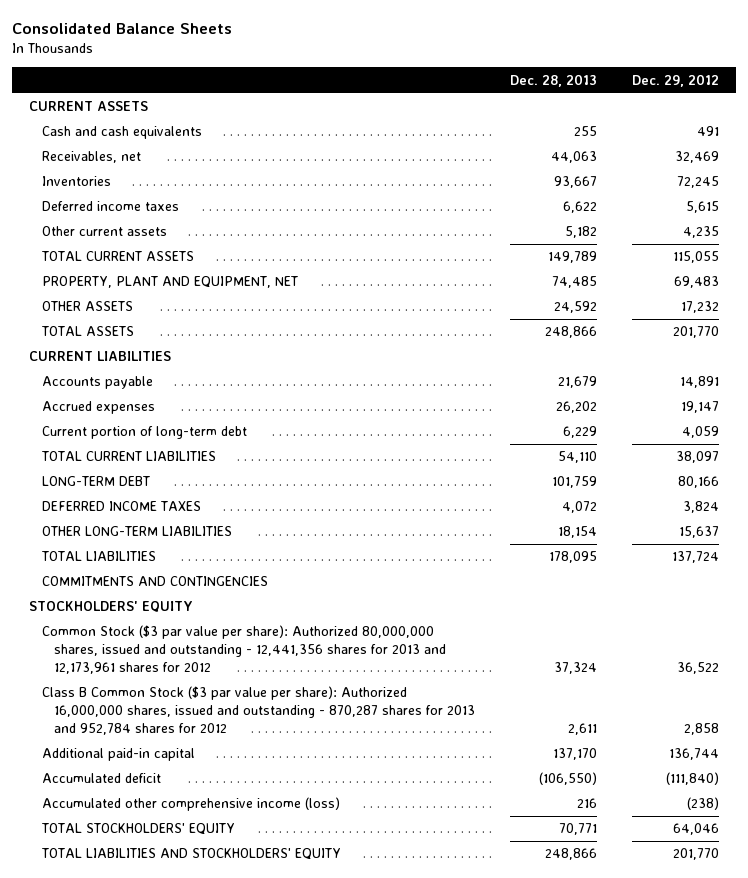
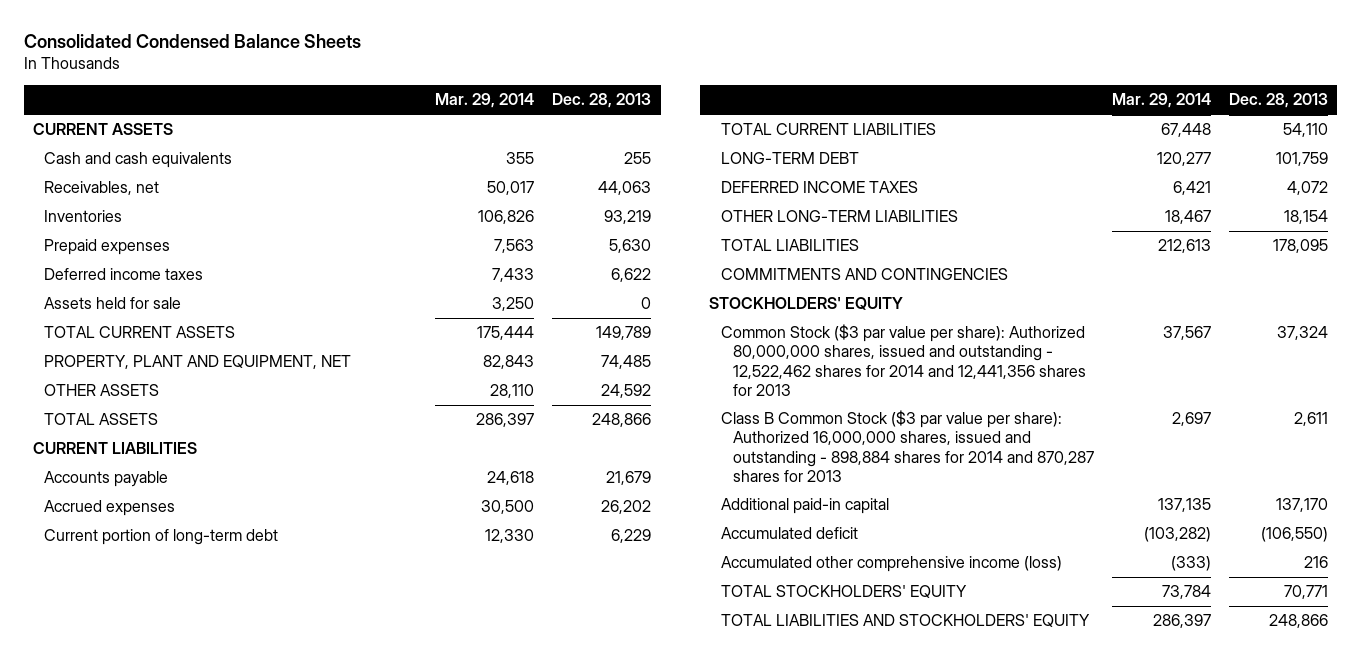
- Consolidated Balance Sheets
+ Consolidated Condensed Balance Sheets
- | Dec. 28, 2013 | Dec. 29, 2012
+ | Mar. 29, 2014 | Dec. 28, 2013
- Inventories | 93,667 | 72,245
+ Inventories | 106,826 | 93,219
+ Prepaid expenses | 7,563 | 5,630
- Other current assets | 5,182 | 4,235
+ Assets held for sale | 3,250 | 0
- Common Stock ($3 par value per share): Authorized 80,000,000 shares, issued and outstanding - 12,441,356 shares for 2013 and 12,173,961 shares for 2012 | 37,324 | 36,522
- Class B Common Stock ($3 par value per share): Authorized 16,000,000 shares, issued and outstanding - 870,287 shares for 2013 and 952,784 shares for 2012 | 2,611 | 2,858
+ Common Stock ($3 par value per share): Authorized 80,000,000 shares, issued and outstanding - 12,522,462 shares for 2014 and 12,441,356 shares for 2013 | 37,567 | 37,324
+ Class B Common Stock ($3 par value per share): Authorized 16,000,000 shares, issued and outstanding - 898,884 shares for 2014 and 870,287 shares for 2013 | 2,697 | 2,611

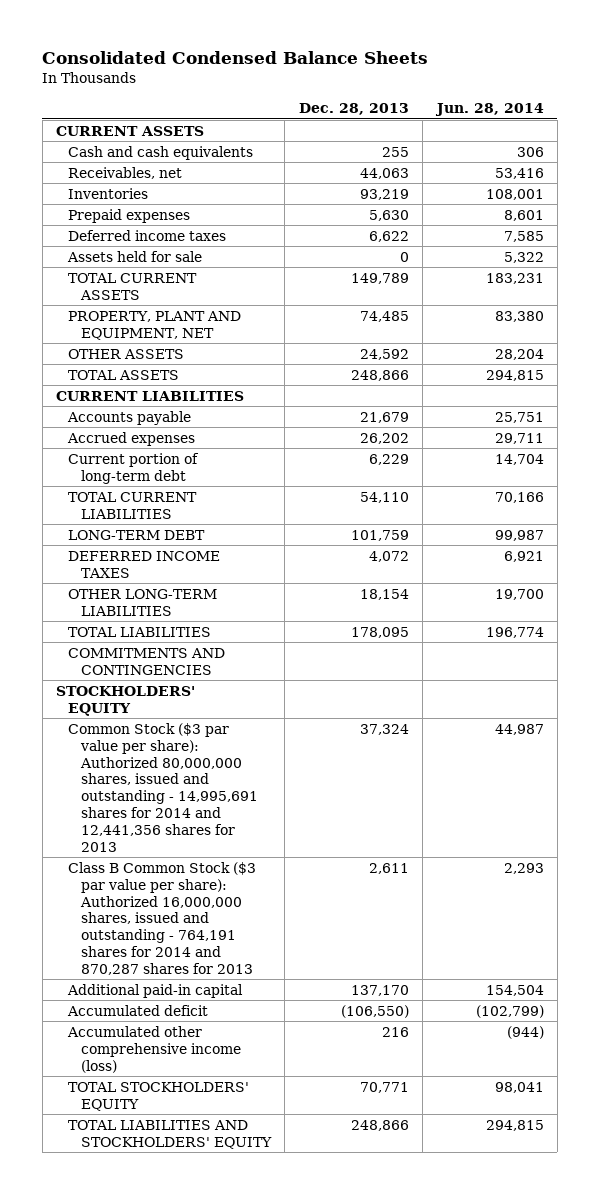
- | Mar. 29, 2014 | Dec. 28, 2013
+ | Dec. 28, 2013 | Jun. 28, 2014
- Common Stock ($3 par value per share): Authorized 80,000,000 shares, issued and outstanding - 12,522,462 shares for 2014 and 12,441,356 shares for 2013 | 37,567 | 37,324
- Class B Common Stock ($3 par value per share): Authorized 16,000,000 shares, issued and outstanding - 898,884 shares for 2014 and 870,287 shares for 2013 | 2,697 | 2,611
+ Common Stock ($3 par value per share): Authorized 80,000,000 shares, issued and outstanding - 14,995,691 shares for 2014 and 12,441,356 shares for 2013 | 37,324 | 44,987
+ Class B Common Stock ($3 par value per share): Authorized 16,000,000 shares, issued and outstanding - 764,191 shares for 2014 and 870,287 shares for 2013 | 2,611 | 2,293

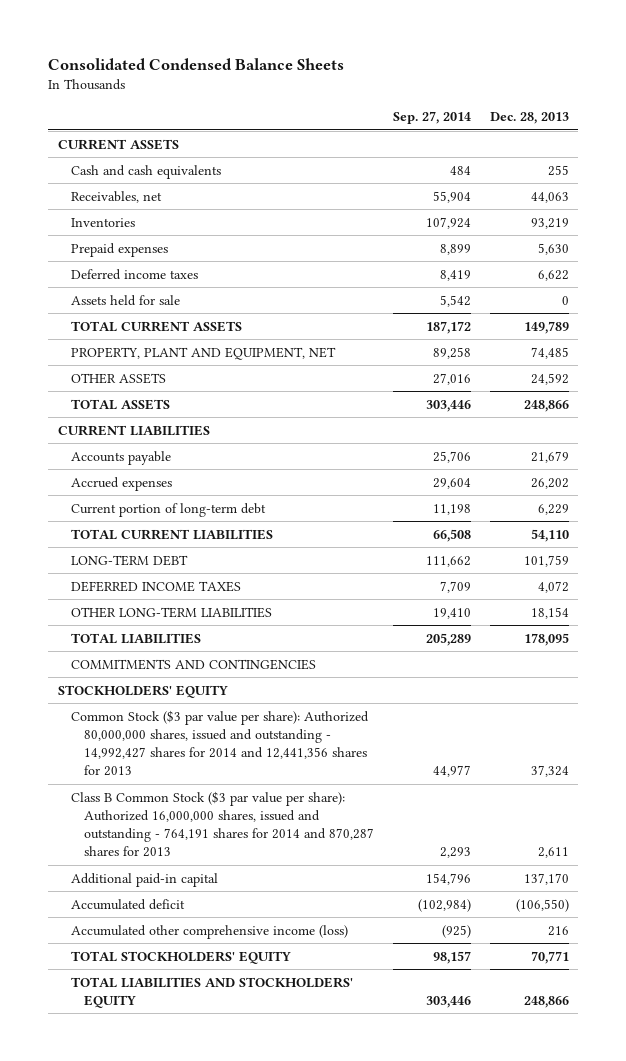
- | Dec. 28, 2013 | Jun. 28, 2014
+ | Sep. 27, 2014 | Dec. 28, 2013
- Common Stock ($3 par value per share): Authorized 80,000,000 shares, issued and outstanding - 14,995,691 shares for 2014 and 12,441,356 shares for 2013 | 37,324 | 44,987
+ Common Stock ($3 par value per share): Authorized 80,000,000 shares, issued and outstanding - 14,992,427 shares for 2014 and 12,441,356 shares for 2013 | 44,977 | 37,324

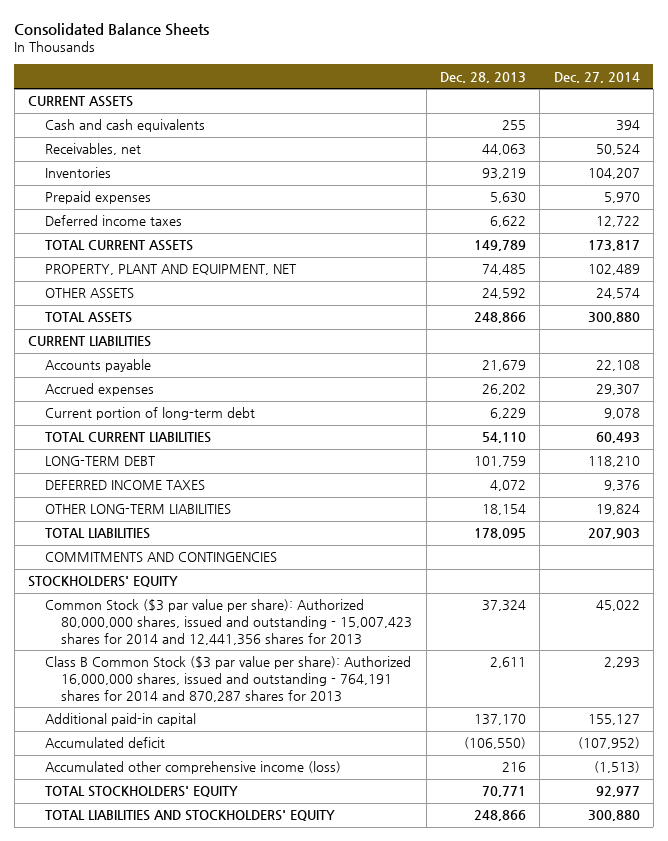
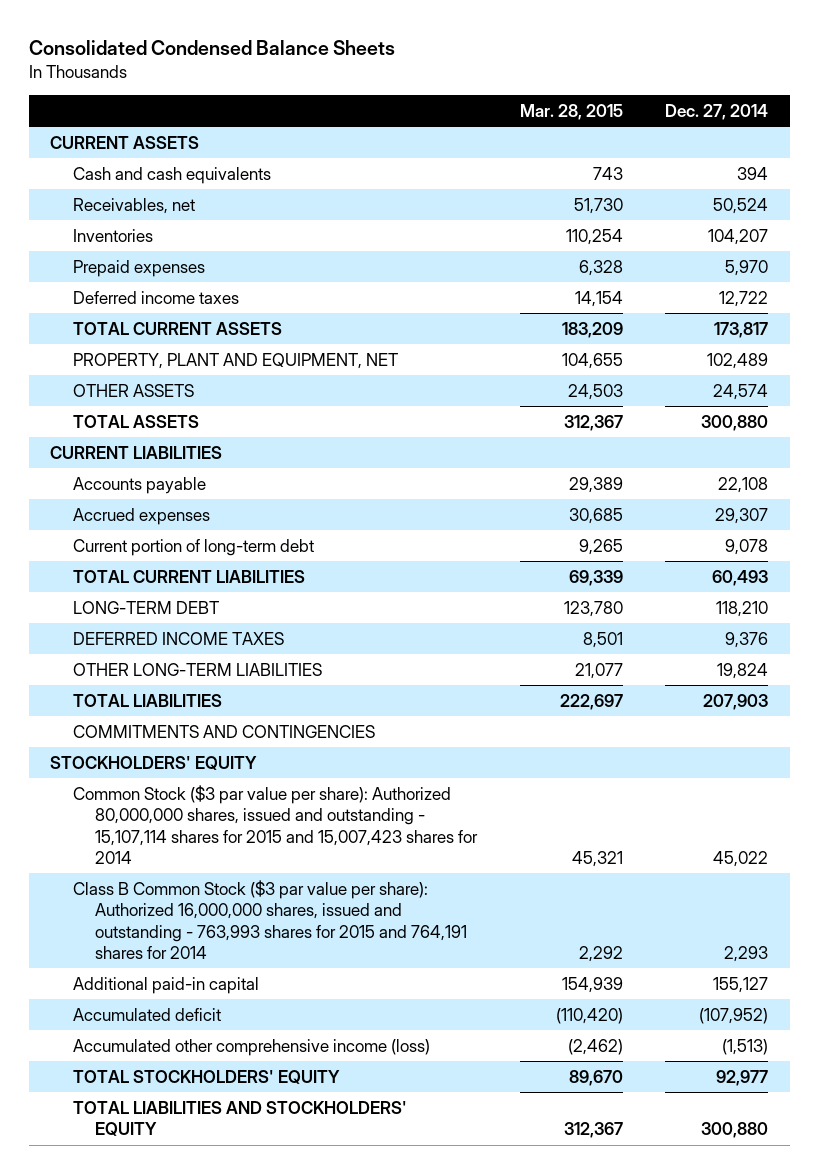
- Consolidated Balance Sheets
+ Consolidated Condensed Balance Sheets
- | Dec. 28, 2013 | Dec. 27, 2014
+ | Mar. 28, 2015 | Dec. 27, 2014
- Common Stock ($3 par value per share): Authorized 80,000,000 shares, issued and outstanding - 15,007,423 shares for 2014 and 12,441,356 shares for 2013 | 37,324 | 45,022
- Class B Common Stock ($3 par value per share): Authorized 16,000,000 shares, issued and outstanding - 764,191 shares for 2014 and 870,287 shares for 2013 | 2,611 | 2,293
+ Common Stock ($3 par value per share): Authorized 80,000,000 shares, issued and outstanding - 15,107,114 shares for 2015 and 15,007,423 shares for 2014 | 45,321 | 45,022
+ Class B Common Stock ($3 par value per share): Authorized 16,000,000 shares, issued and outstanding - 763,993 shares for 2015 and 764,191 shares for 2014 | 2,292 | 2,293

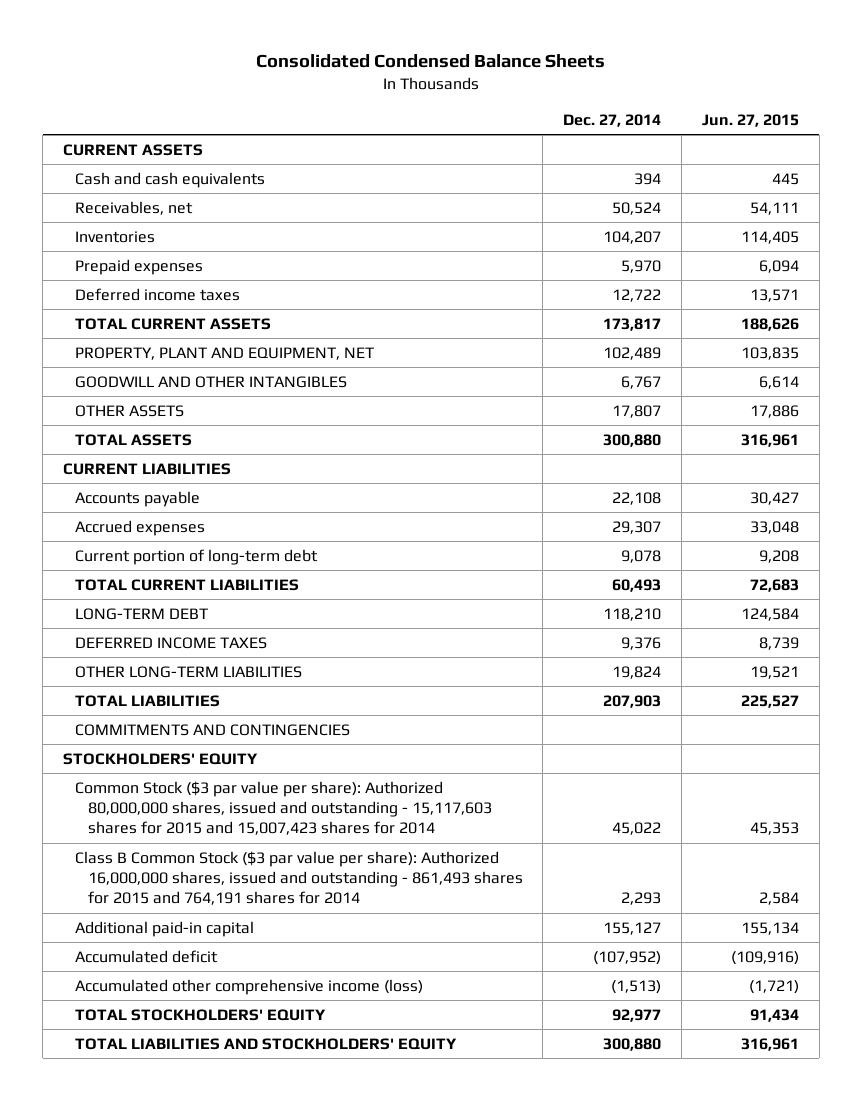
- | Mar. 28, 2015 | Dec. 27, 2014
+ | Dec. 27, 2014 | Jun. 27, 2015
- OTHER ASSETS | 24,503 | 24,574
+ GOODWILL AND OTHER INTANGIBLES | 6,767 | 6,614
+ OTHER ASSETS | 17,807 | 17,886
- Common Stock ($3 par value per share): Authorized 80,000,000 shares, issued and outstanding - 15,107,114 shares for 2015 and 15,007,423 shares for 2014 | 45,321 | 45,022
- Class B Common Stock ($3 par value per share): Authorized 16,000,000 shares, issued and outstanding - 763,993 shares for 2015 and 764,191 shares for 2014 | 2,292 | 2,293
+ Common Stock ($3 par value per share): Authorized 80,000,000 shares, issued and outstanding - 15,117,603 shares for 2015 and 15,007,423 shares for 2014 | 45,022 | 45,353
+ Class B Common Stock ($3 par value per share): Authorized 16,000,000 shares, issued and outstanding - 861,493 shares for 2015 and 764,191 shares for 2014 | 2,293 | 2,584

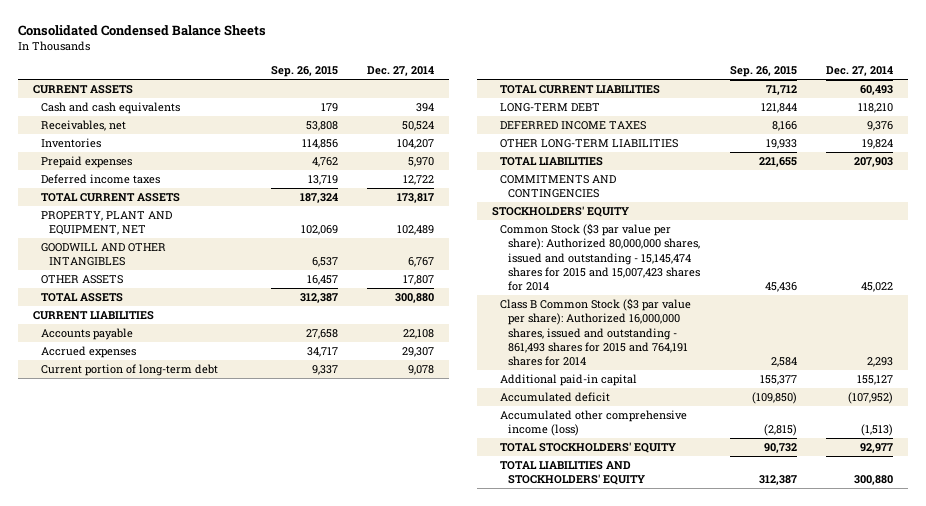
- | Dec. 27, 2014 | Jun. 27, 2015
+ | Sep. 26, 2015 | Dec. 27, 2014
- Common Stock ($3 par value per share): Authorized 80,000,000 shares, issued and outstanding - 15,117,603 shares for 2015 and 15,007,423 shares for 2014 | 45,022 | 45,353
+ Common Stock ($3 par value per share): Authorized 80,000,000 shares, issued and outstanding - 15,145,474 shares for 2015 and 15,007,423 shares for 2014 | 45,436 | 45,022

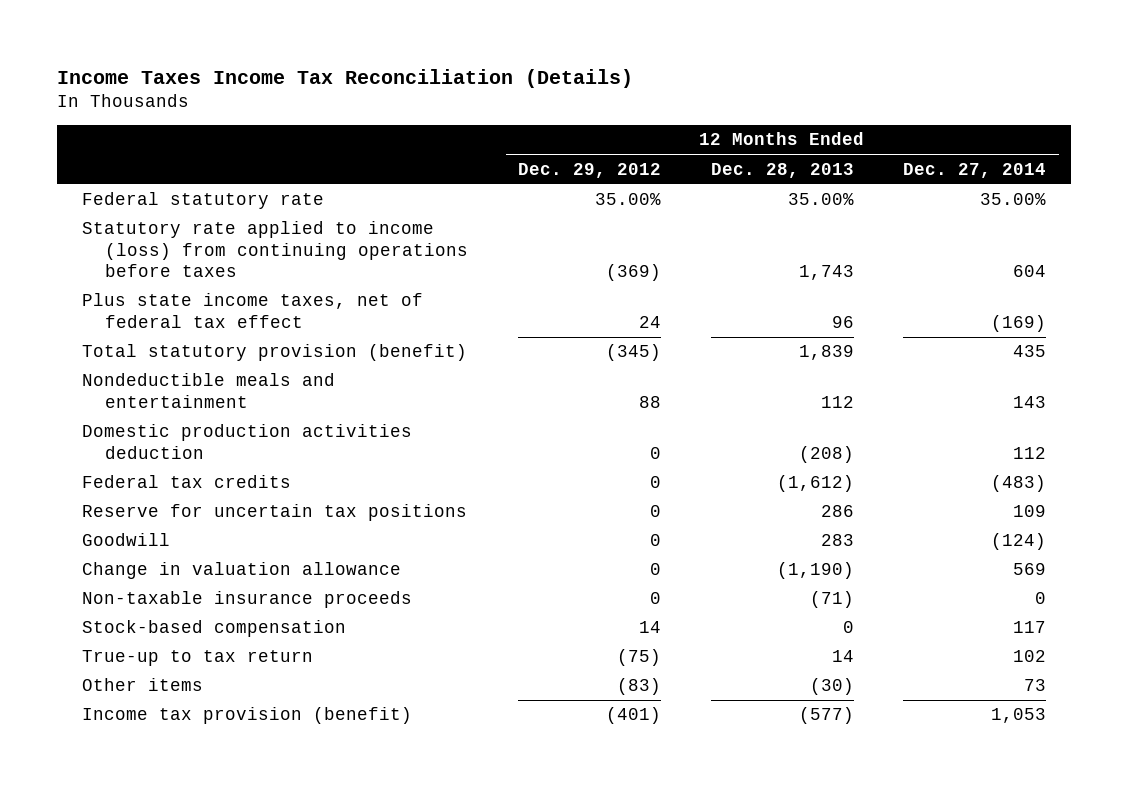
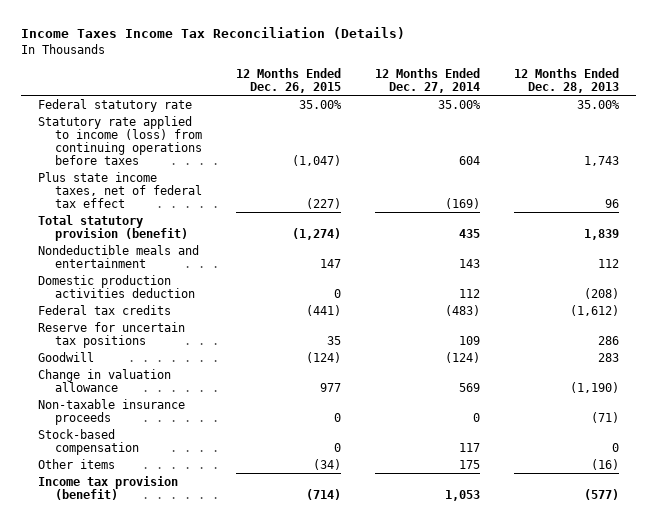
- | 12 Months Ended Dec. 29, 2012 | 12 Months Ended Dec. 28, 2013 | 12 Months Ended Dec. 27, 2014
+ | 12 Months Ended Dec. 26, 2015 | 12 Months Ended Dec. 27, 2014 | 12 Months Ended Dec. 28, 2013
- True-up to tax return | (75) | 14 | 102
- Other items | (83) | (30) | 73
+ Other items | (34) | 175 | (16)

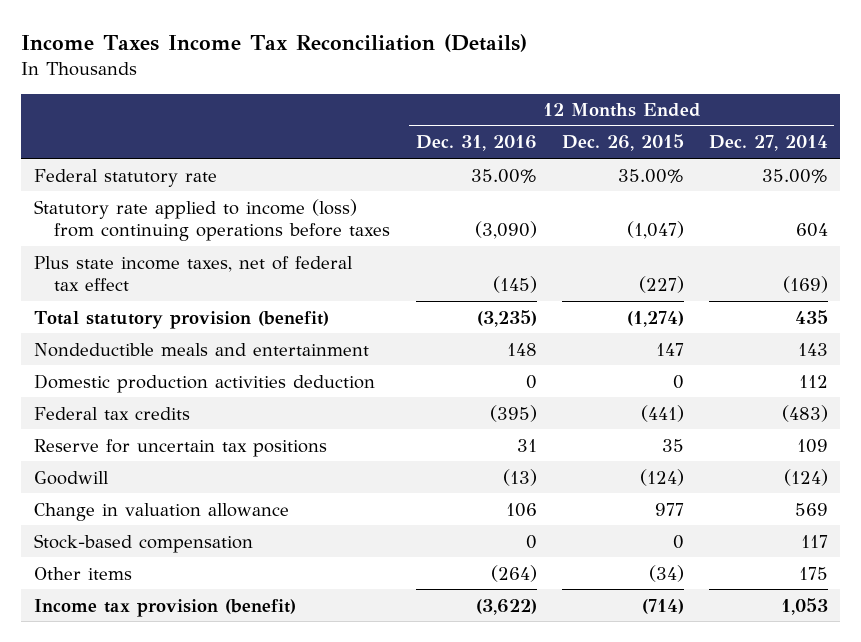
- | 12 Months Ended Dec. 26, 2015 | 12 Months Ended Dec. 27, 2014 | 12 Months Ended Dec. 28, 2013
+ | 12 Months Ended Dec. 31, 2016 | 12 Months Ended Dec. 26, 2015 | 12 Months Ended Dec. 27, 2014
- Non-taxable insurance proceeds | 0 | 0 | (71)

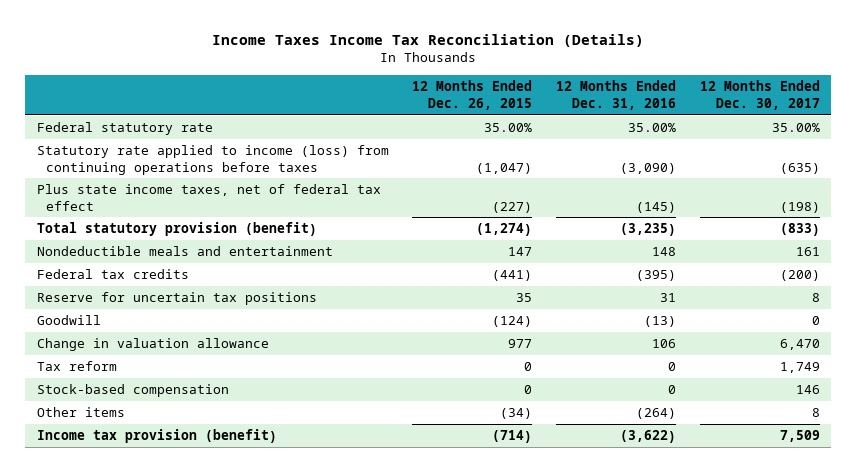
- | 12 Months Ended Dec. 31, 2016 | 12 Months Ended Dec. 26, 2015 | 12 Months Ended Dec. 27, 2014
+ | 12 Months Ended Dec. 26, 2015 | 12 Months Ended Dec. 31, 2016 | 12 Months Ended Dec. 30, 2017
- Domestic production activities deduction | 0 | 0 | 112
+ Tax reform | 0 | 0 | 1,749

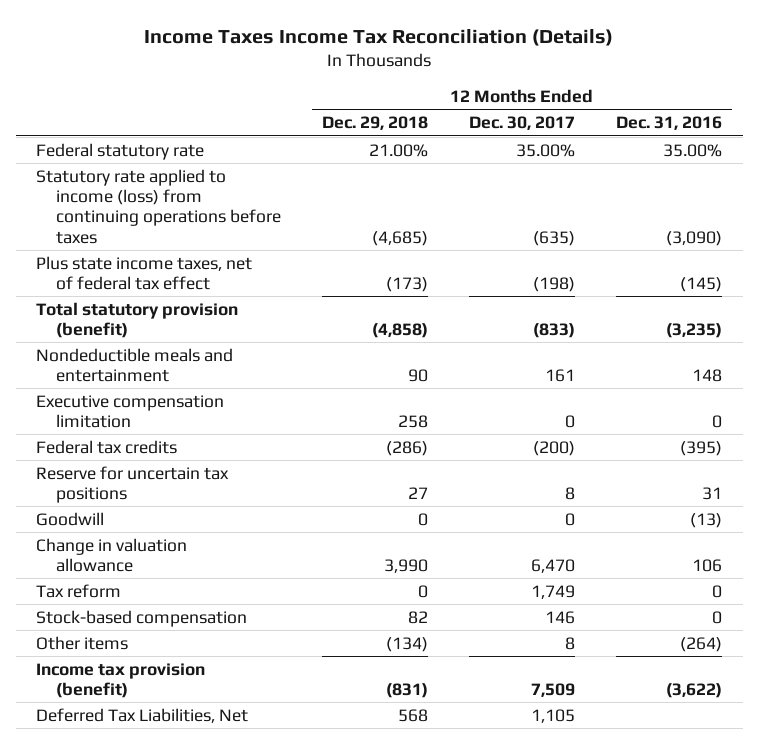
- | 12 Months Ended Dec. 26, 2015 | 12 Months Ended Dec. 31, 2016 | 12 Months Ended Dec. 30, 2017
+ | 12 Months Ended Dec. 29, 2018 | 12 Months Ended Dec. 30, 2017 | 12 Months Ended Dec. 31, 2016
+ Executive compensation limitation | 258 | 0 | 0
+ Deferred Tax Liabilities, Net | 568 | 1,105 |

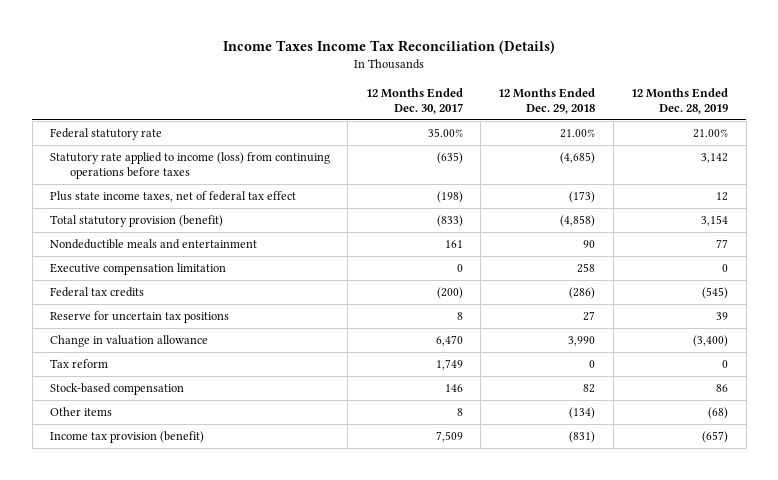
- | 12 Months Ended Dec. 29, 2018 | 12 Months Ended Dec. 30, 2017 | 12 Months Ended Dec. 31, 2016
+ | 12 Months Ended Dec. 30, 2017 | 12 Months Ended Dec. 29, 2018 | 12 Months Ended Dec. 28, 2019
- Goodwill | 0 | 0 | (13)
- Deferred Tax Liabilities, Net | 568 | 1,105 |

